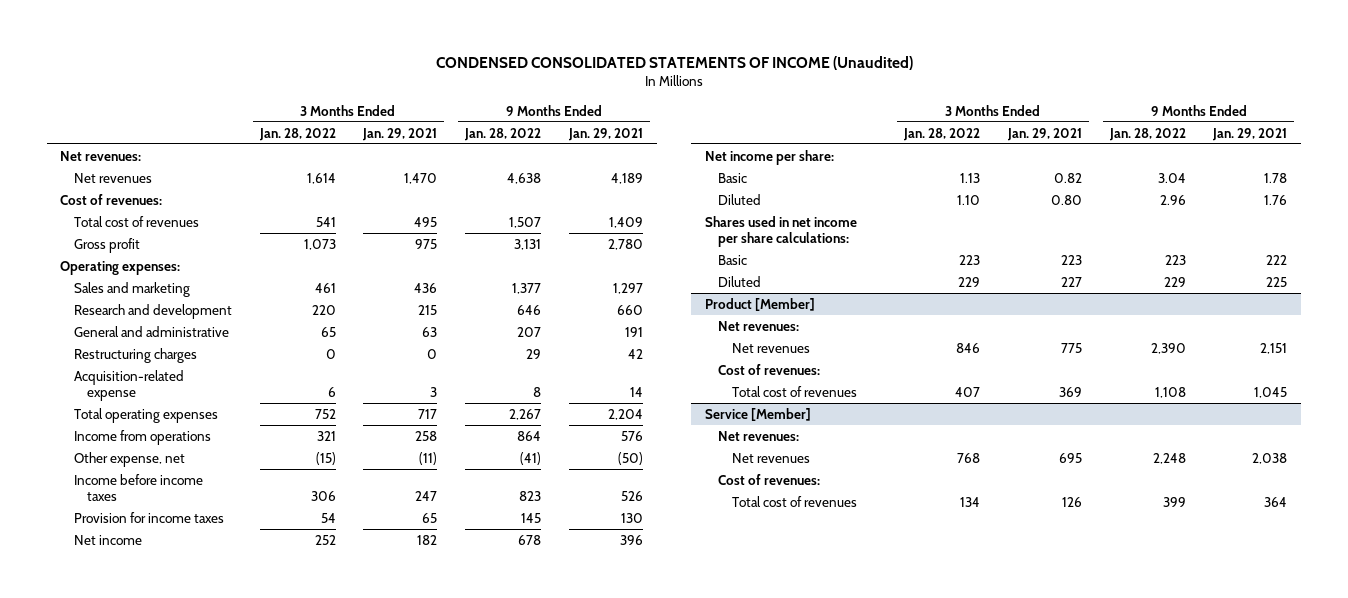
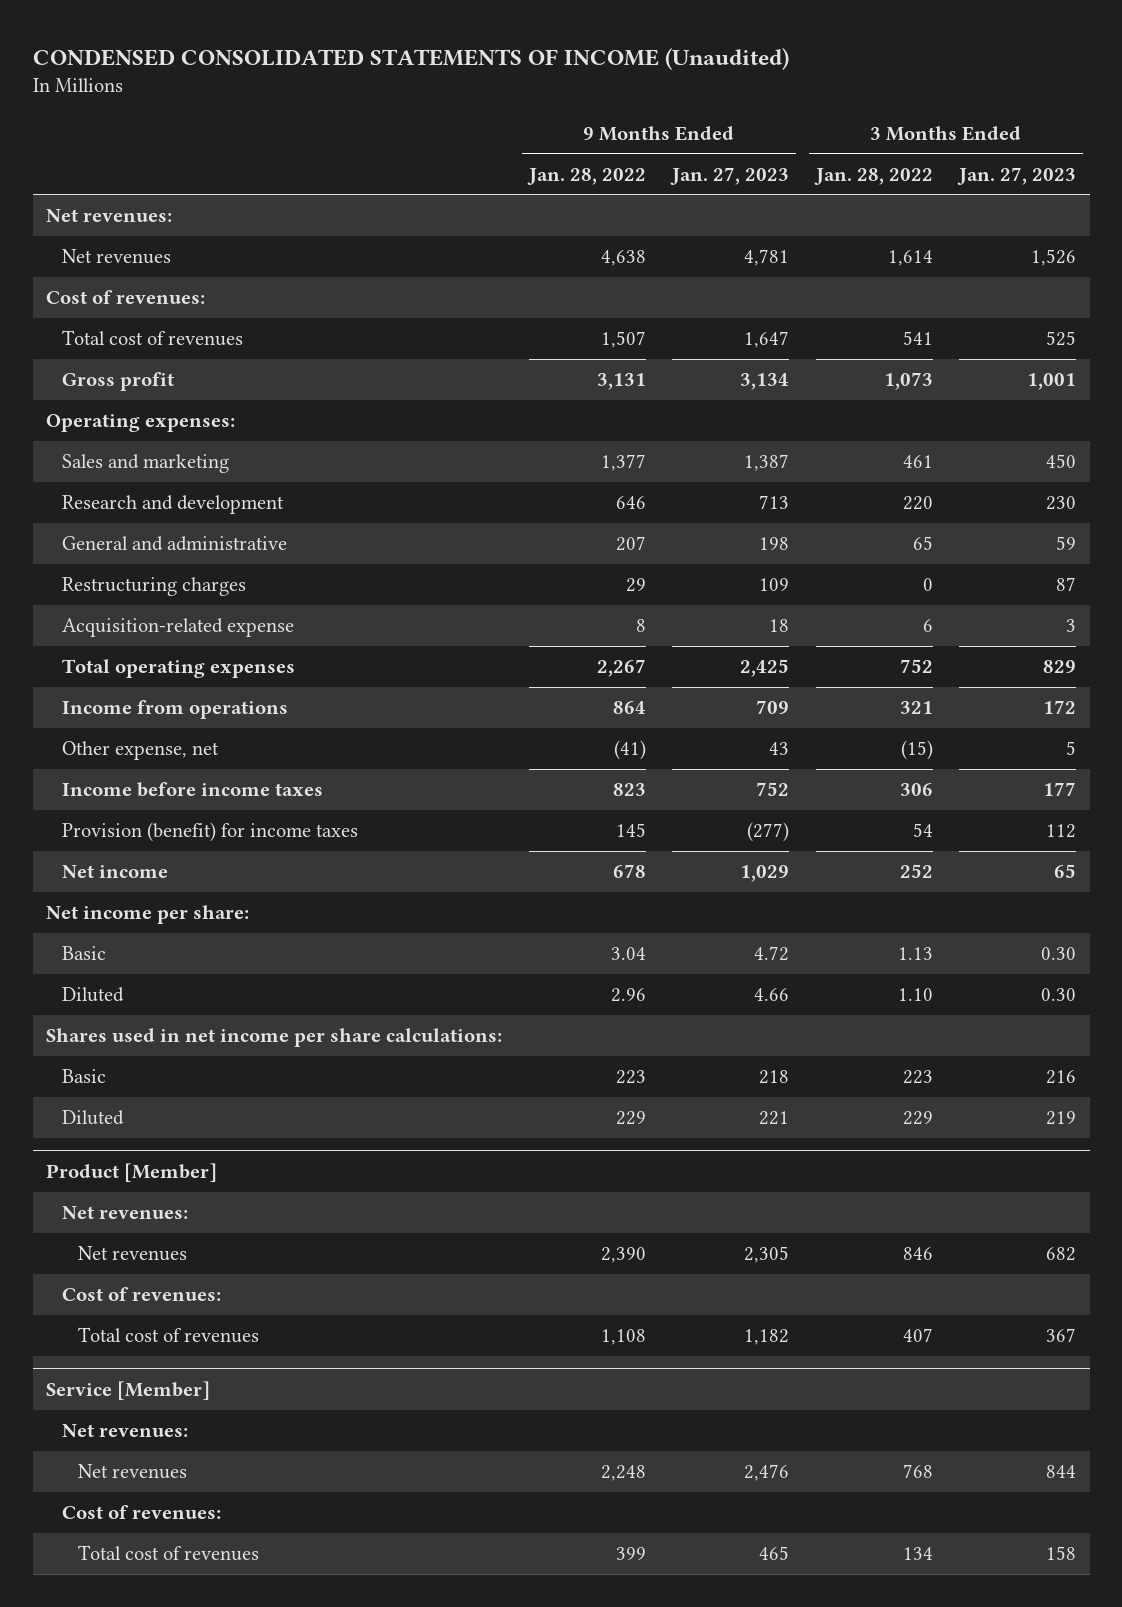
- | 3 Months Ended Jan. 28, 2022 | 3 Months Ended Jan. 29, 2021 | 9 Months Ended Jan. 28, 2022 | 9 Months Ended Jan. 29, 2021
+ | 9 Months Ended Jan. 28, 2022 | 9 Months Ended Jan. 27, 2023 | 3 Months Ended Jan. 28, 2022 | 3 Months Ended Jan. 27, 2023
- Provision for income taxes | 54 | 65 | 145 | 130
+ Provision (benefit) for income taxes | 145 | (277) | 54 | 112

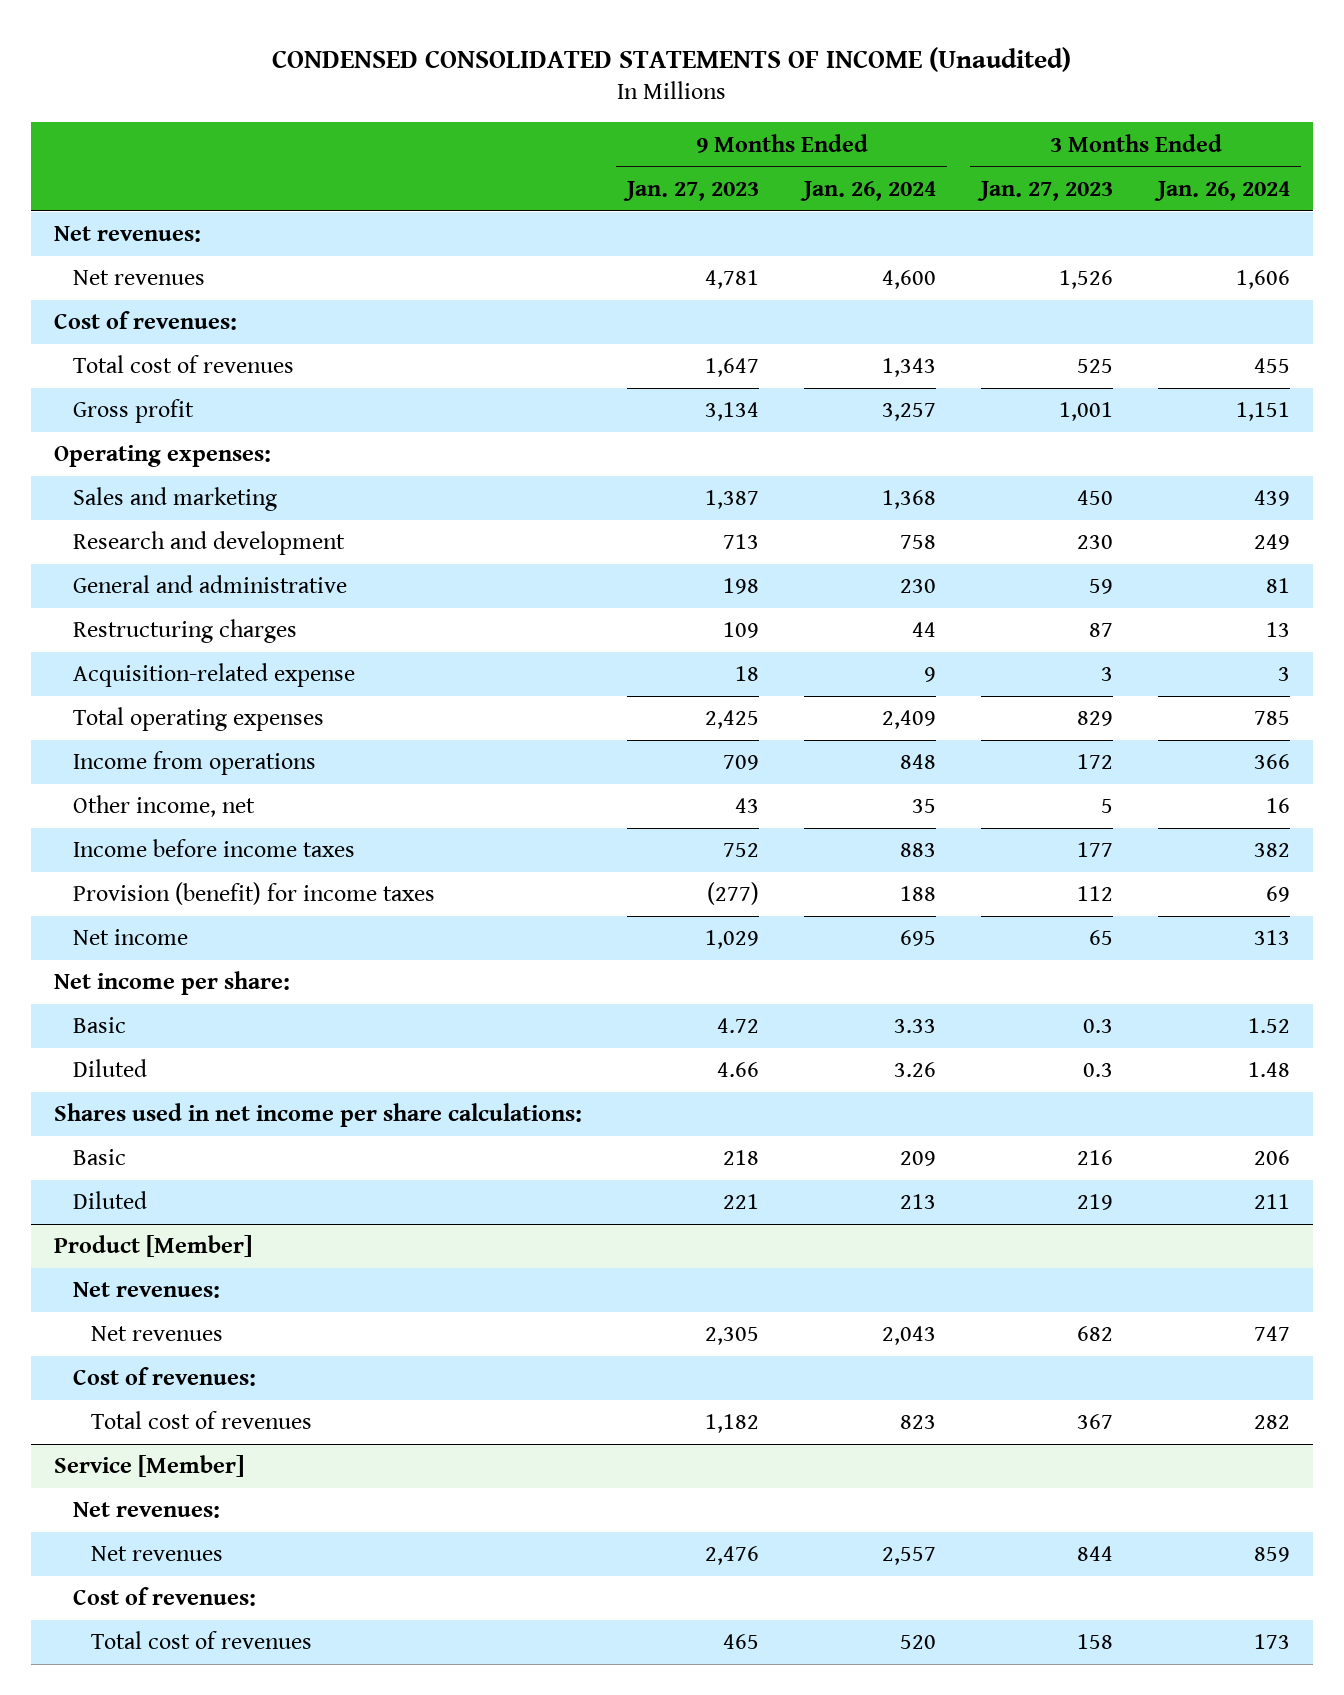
- | 9 Months Ended Jan. 28, 2022 | 9 Months Ended Jan. 27, 2023 | 3 Months Ended Jan. 28, 2022 | 3 Months Ended Jan. 27, 2023
+ | 9 Months Ended Jan. 27, 2023 | 9 Months Ended Jan. 26, 2024 | 3 Months Ended Jan. 27, 2023 | 3 Months Ended Jan. 26, 2024
- Other expense, net | (41) | 43 | (15) | 5
+ Other income, net | 43 | 35 | 5 | 16
- Basic | 3.04 | 4.72 | 1.13 | 0.30
- Diluted | 2.96 | 4.66 | 1.10 | 0.30
+ Basic | 4.72 | 3.33 | 0.3 | 1.52
+ Diluted | 4.66 | 3.26 | 0.3 | 1.48

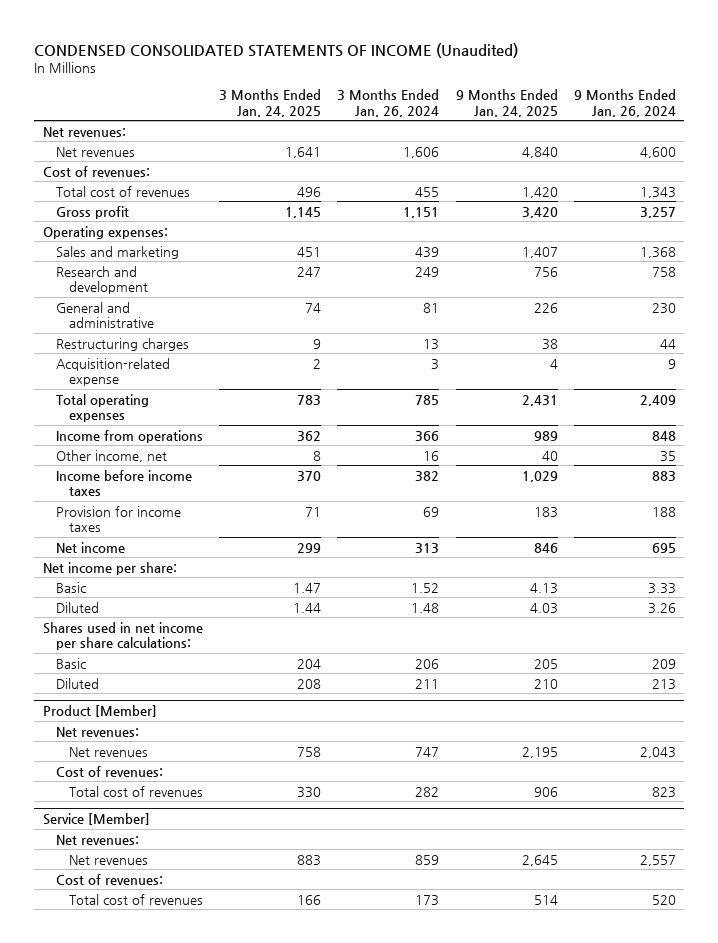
- | 9 Months Ended Jan. 27, 2023 | 9 Months Ended Jan. 26, 2024 | 3 Months Ended Jan. 27, 2023 | 3 Months Ended Jan. 26, 2024
+ | 3 Months Ended Jan. 24, 2025 | 3 Months Ended Jan. 26, 2024 | 9 Months Ended Jan. 24, 2025 | 9 Months Ended Jan. 26, 2024
- Provision (benefit) for income taxes | (277) | 188 | 112 | 69
+ Provision for income taxes | 71 | 69 | 183 | 188

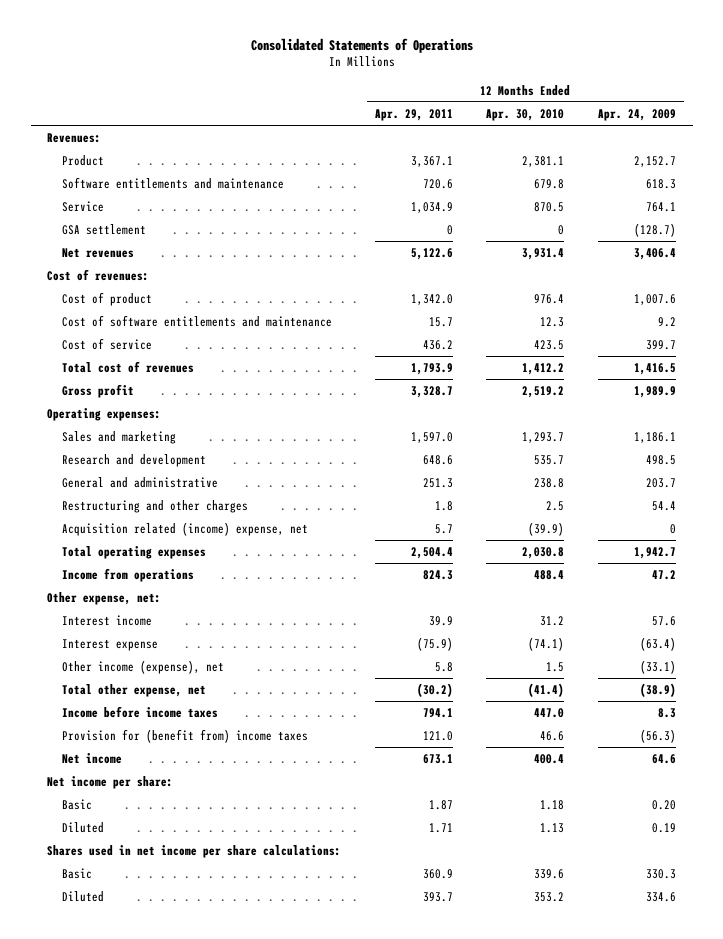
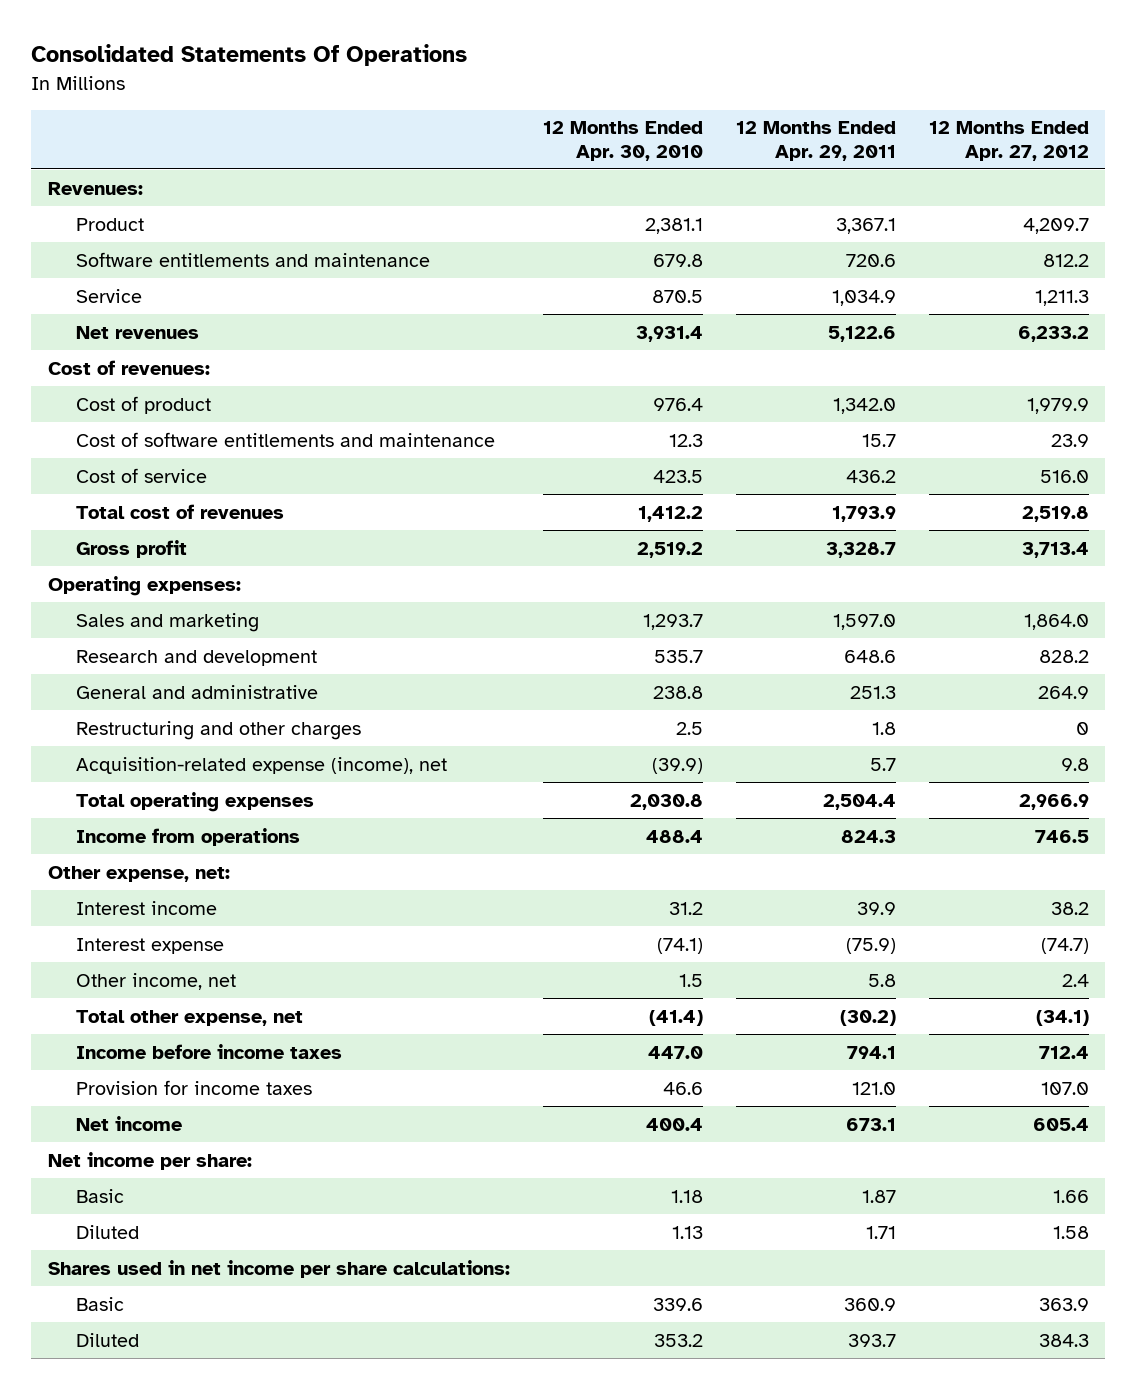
- Consolidated Statements of Operations
+ Consolidated Statements Of Operations
- | 12 Months Ended Apr. 29, 2011 | 12 Months Ended Apr. 30, 2010 | 12 Months Ended Apr. 24, 2009
+ | 12 Months Ended Apr. 30, 2010 | 12 Months Ended Apr. 29, 2011 | 12 Months Ended Apr. 27, 2012
- GSA settlement | 0 | 0 | (128.7)
- Acquisition related (income) expense, net | 5.7 | (39.9) | 0
+ Acquisition-related expense (income), net | (39.9) | 5.7 | 9.8
- Other income (expense), net | 5.8 | 1.5 | (33.1)
+ Other income, net | 1.5 | 5.8 | 2.4
- Provision for (benefit from) income taxes | 121.0 | 46.6 | (56.3)
+ Provision for income taxes | 46.6 | 121.0 | 107.0

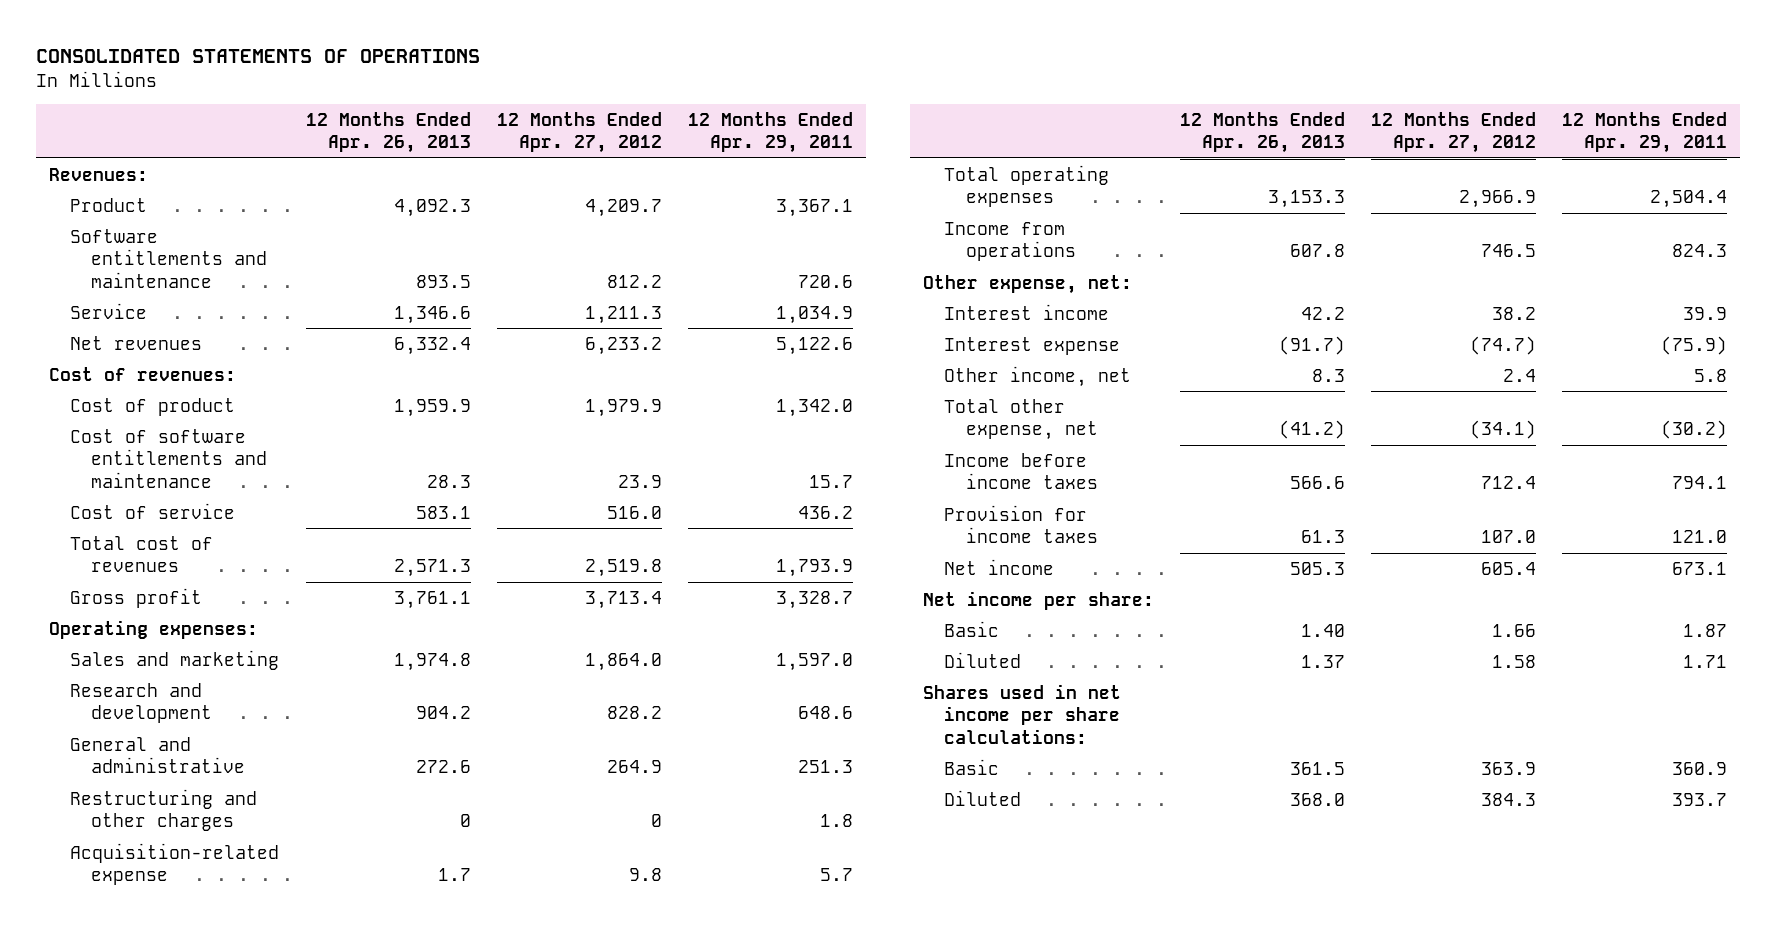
- Consolidated Statements Of Operations
+ CONSOLIDATED STATEMENTS OF OPERATIONS
- | 12 Months Ended Apr. 30, 2010 | 12 Months Ended Apr. 29, 2011 | 12 Months Ended Apr. 27, 2012
+ | 12 Months Ended Apr. 26, 2013 | 12 Months Ended Apr. 27, 2012 | 12 Months Ended Apr. 29, 2011
- Acquisition-related expense (income), net | (39.9) | 5.7 | 9.8
+ Acquisition-related expense | 1.7 | 9.8 | 5.7

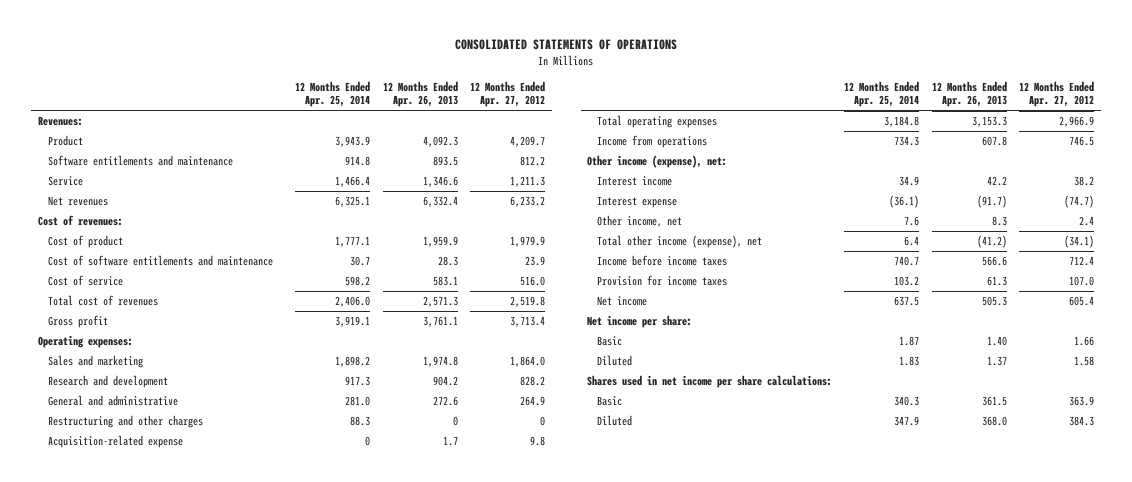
- | 12 Months Ended Apr. 26, 2013 | 12 Months Ended Apr. 27, 2012 | 12 Months Ended Apr. 29, 2011
+ | 12 Months Ended Apr. 25, 2014 | 12 Months Ended Apr. 26, 2013 | 12 Months Ended Apr. 27, 2012
- Other expense, net:
+ Other income (expense), net:
- Total other expense, net | (41.2) | (34.1) | (30.2)
+ Total other income (expense), net | 6.4 | (41.2) | (34.1)

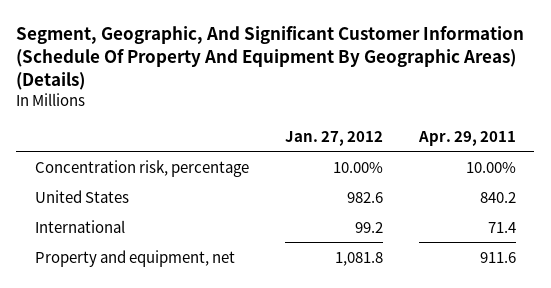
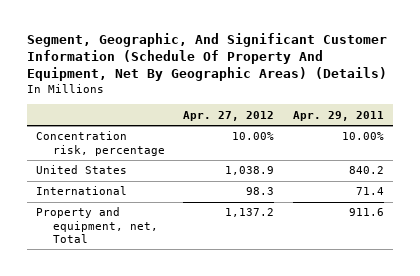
- Segment, Geographic, And Significant Customer Information (Schedule Of Property And Equipment By Geographic Areas) (Details)
+ Segment, Geographic, And Significant Customer Information (Schedule Of Property And Equipment, Net By Geographic Areas) (Details)
- | Jan. 27, 2012 | Apr. 29, 2011
+ | Apr. 27, 2012 | Apr. 29, 2011
- Property and equipment, net | 1,081.8 | 911.6
+ Property and equipment, net, Total | 1,137.2 | 911.6

